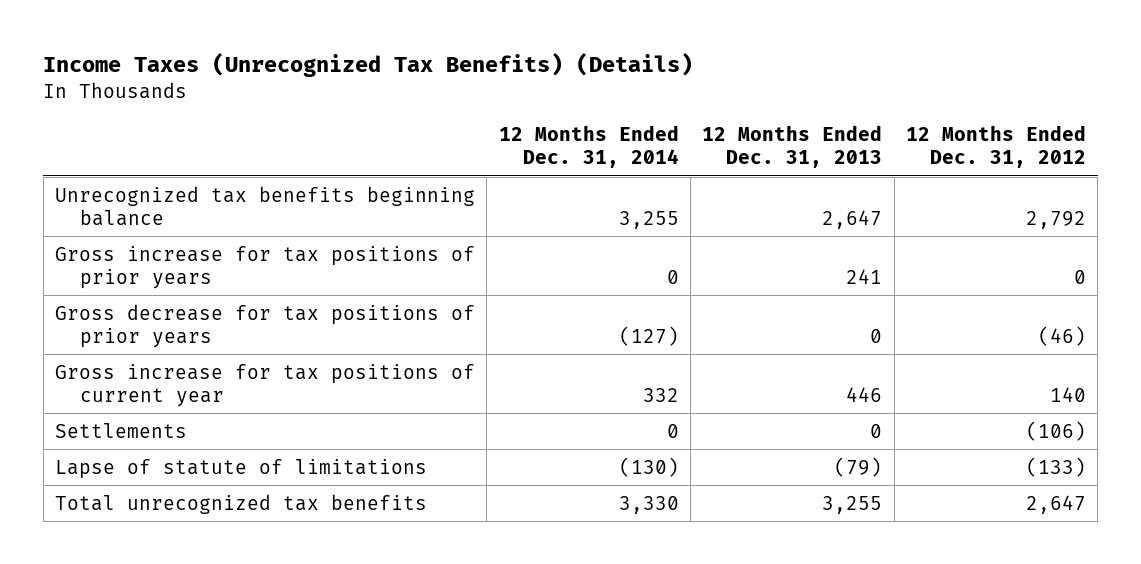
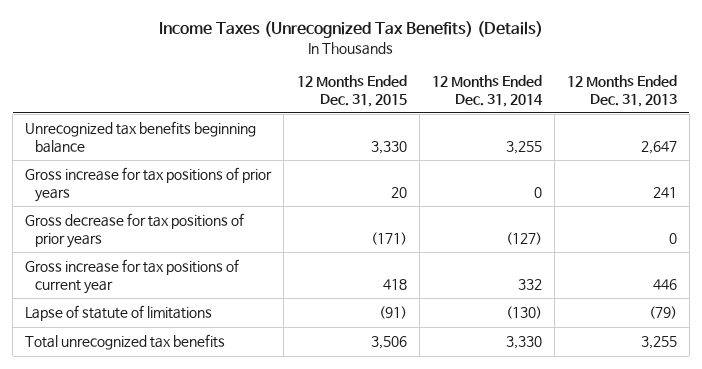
- | 12 Months Ended Dec. 31, 2014 | 12 Months Ended Dec. 31, 2013 | 12 Months Ended Dec. 31, 2012
+ | 12 Months Ended Dec. 31, 2015 | 12 Months Ended Dec. 31, 2014 | 12 Months Ended Dec. 31, 2013
- Settlements | 0 | 0 | (106)

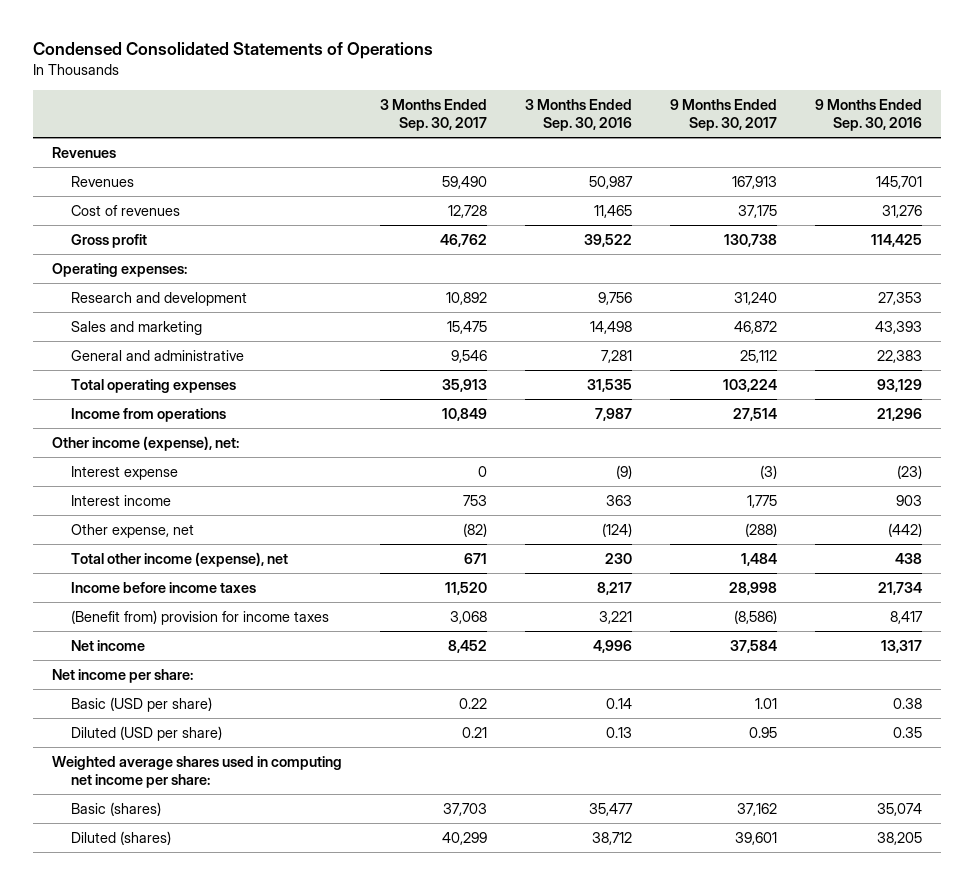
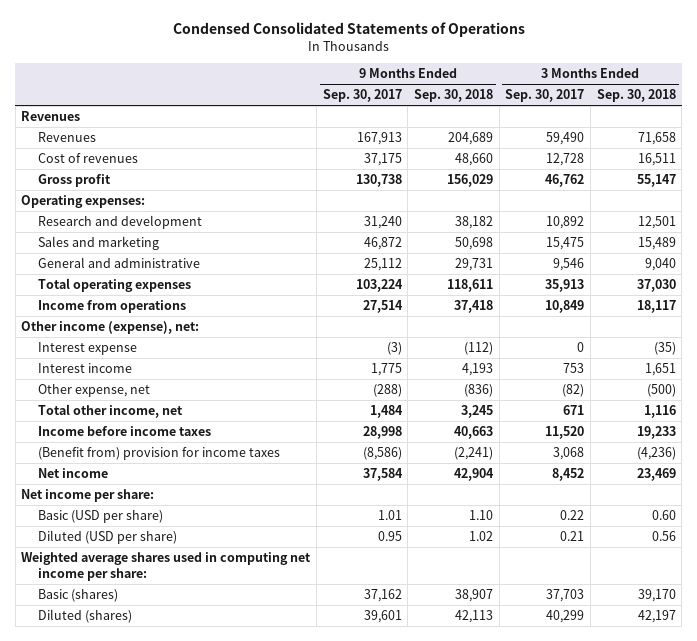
- | 3 Months Ended Sep. 30, 2017 | 3 Months Ended Sep. 30, 2016 | 9 Months Ended Sep. 30, 2017 | 9 Months Ended Sep. 30, 2016
+ | 9 Months Ended Sep. 30, 2017 | 9 Months Ended Sep. 30, 2018 | 3 Months Ended Sep. 30, 2017 | 3 Months Ended Sep. 30, 2018
- Total other income (expense), net | 671 | 230 | 1,484 | 438
+ Total other income, net | 1,484 | 3,245 | 671 | 1,116

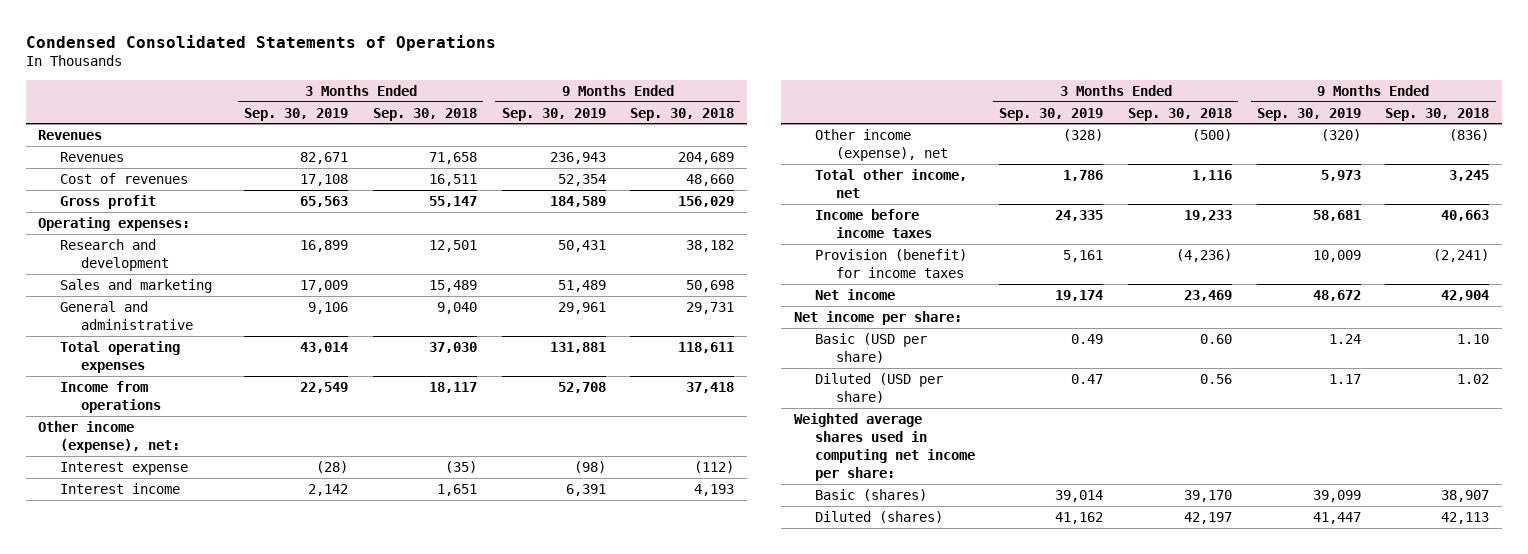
- | 9 Months Ended Sep. 30, 2017 | 9 Months Ended Sep. 30, 2018 | 3 Months Ended Sep. 30, 2017 | 3 Months Ended Sep. 30, 2018
+ | 3 Months Ended Sep. 30, 2019 | 3 Months Ended Sep. 30, 2018 | 9 Months Ended Sep. 30, 2019 | 9 Months Ended Sep. 30, 2018
- Other expense, net | (288) | (836) | (82) | (500)
+ Other income (expense), net | (328) | (500) | (320) | (836)
- (Benefit from) provision for income taxes | (8,586) | (2,241) | 3,068 | (4,236)
+ Provision (benefit) for income taxes | 5,161 | (4,236) | 10,009 | (2,241)

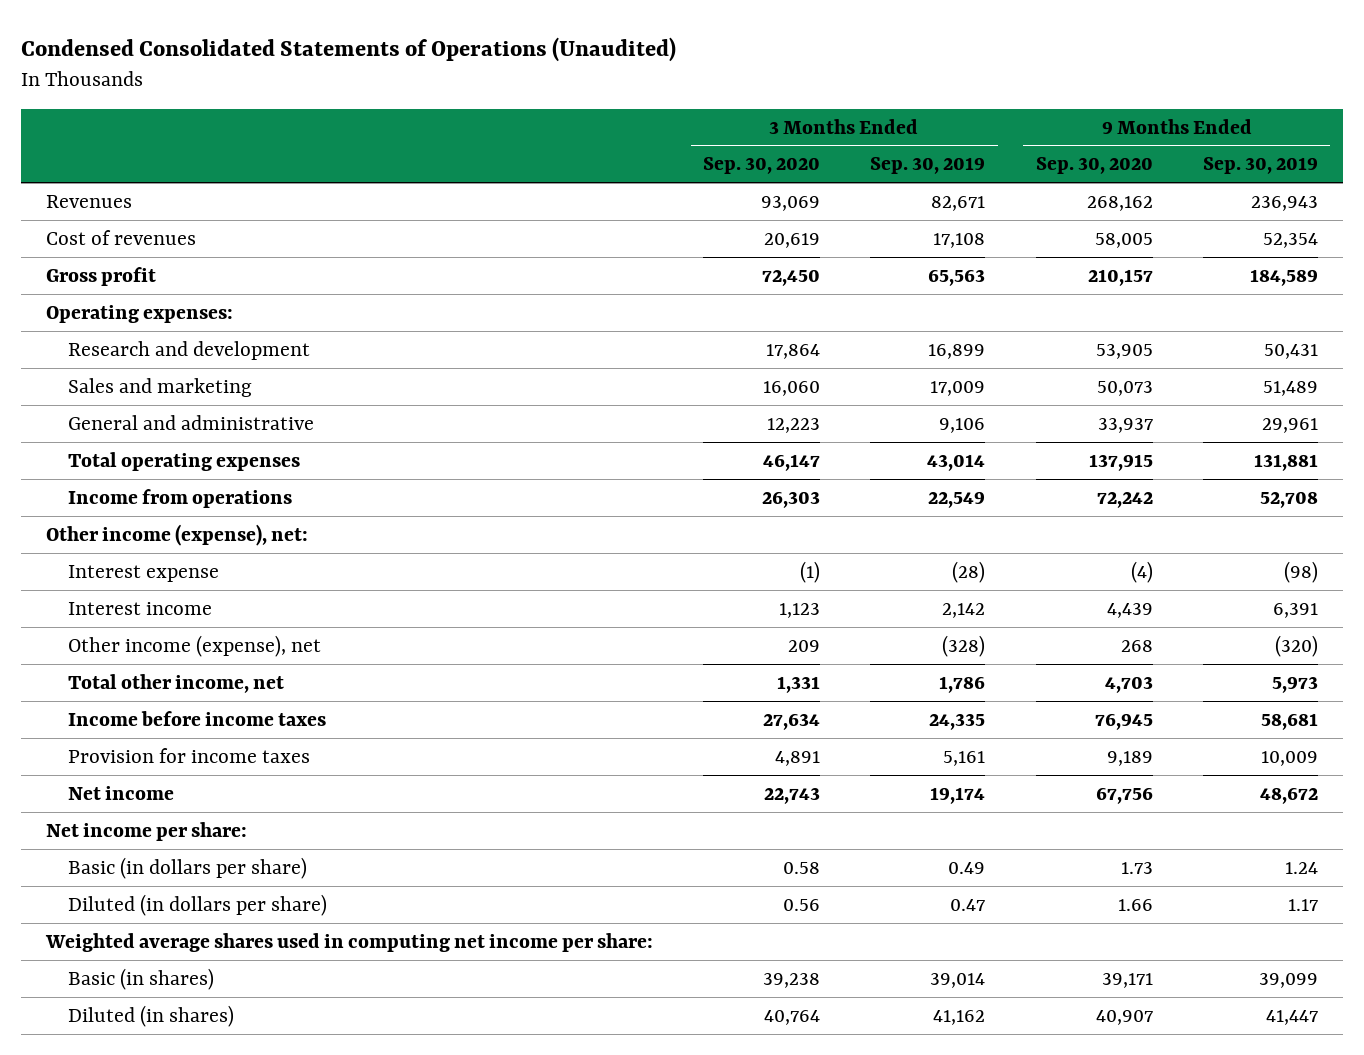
- Condensed Consolidated Statements of Operations
+ Condensed Consolidated Statements of Operations (Unaudited)
- | 3 Months Ended Sep. 30, 2019 | 3 Months Ended Sep. 30, 2018 | 9 Months Ended Sep. 30, 2019 | 9 Months Ended Sep. 30, 2018
+ | 3 Months Ended Sep. 30, 2020 | 3 Months Ended Sep. 30, 2019 | 9 Months Ended Sep. 30, 2020 | 9 Months Ended Sep. 30, 2019
- Revenues
- Provision (benefit) for income taxes | 5,161 | (4,236) | 10,009 | (2,241)
+ Provision for income taxes | 4,891 | 5,161 | 9,189 | 10,009
- Basic (USD per share) | 0.49 | 0.60 | 1.24 | 1.10
- Diluted (USD per share) | 0.47 | 0.56 | 1.17 | 1.02
+ Basic (in dollars per share) | 0.58 | 0.49 | 1.73 | 1.24
+ Diluted (in dollars per share) | 0.56 | 0.47 | 1.66 | 1.17
- Basic (shares) | 39,014 | 39,170 | 39,099 | 38,907
- Diluted (shares) | 41,162 | 42,197 | 41,447 | 42,113
+ Basic (in shares) | 39,238 | 39,014 | 39,171 | 39,099
+ Diluted (in shares) | 40,764 | 41,162 | 40,907 | 41,447

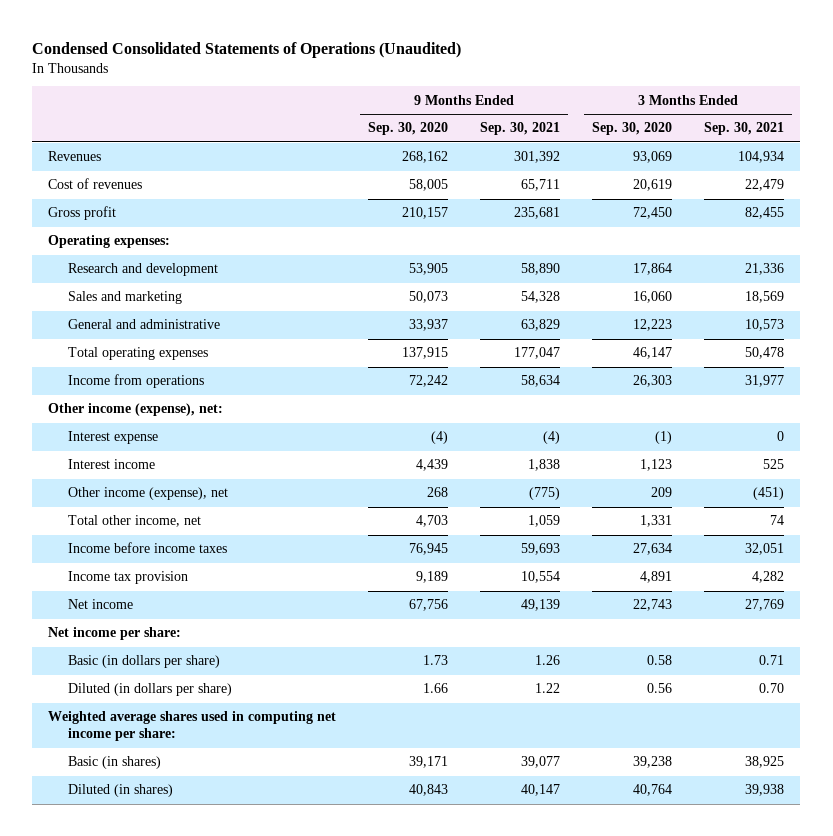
- | 3 Months Ended Sep. 30, 2020 | 3 Months Ended Sep. 30, 2019 | 9 Months Ended Sep. 30, 2020 | 9 Months Ended Sep. 30, 2019
+ | 9 Months Ended Sep. 30, 2020 | 9 Months Ended Sep. 30, 2021 | 3 Months Ended Sep. 30, 2020 | 3 Months Ended Sep. 30, 2021
- Provision for income taxes | 4,891 | 5,161 | 9,189 | 10,009
+ Income tax provision | 9,189 | 10,554 | 4,891 | 4,282
- Diluted (in shares) | 40,764 | 41,162 | 40,907 | 41,447
+ Diluted (in shares) | 40,843 | 40,147 | 40,764 | 39,938

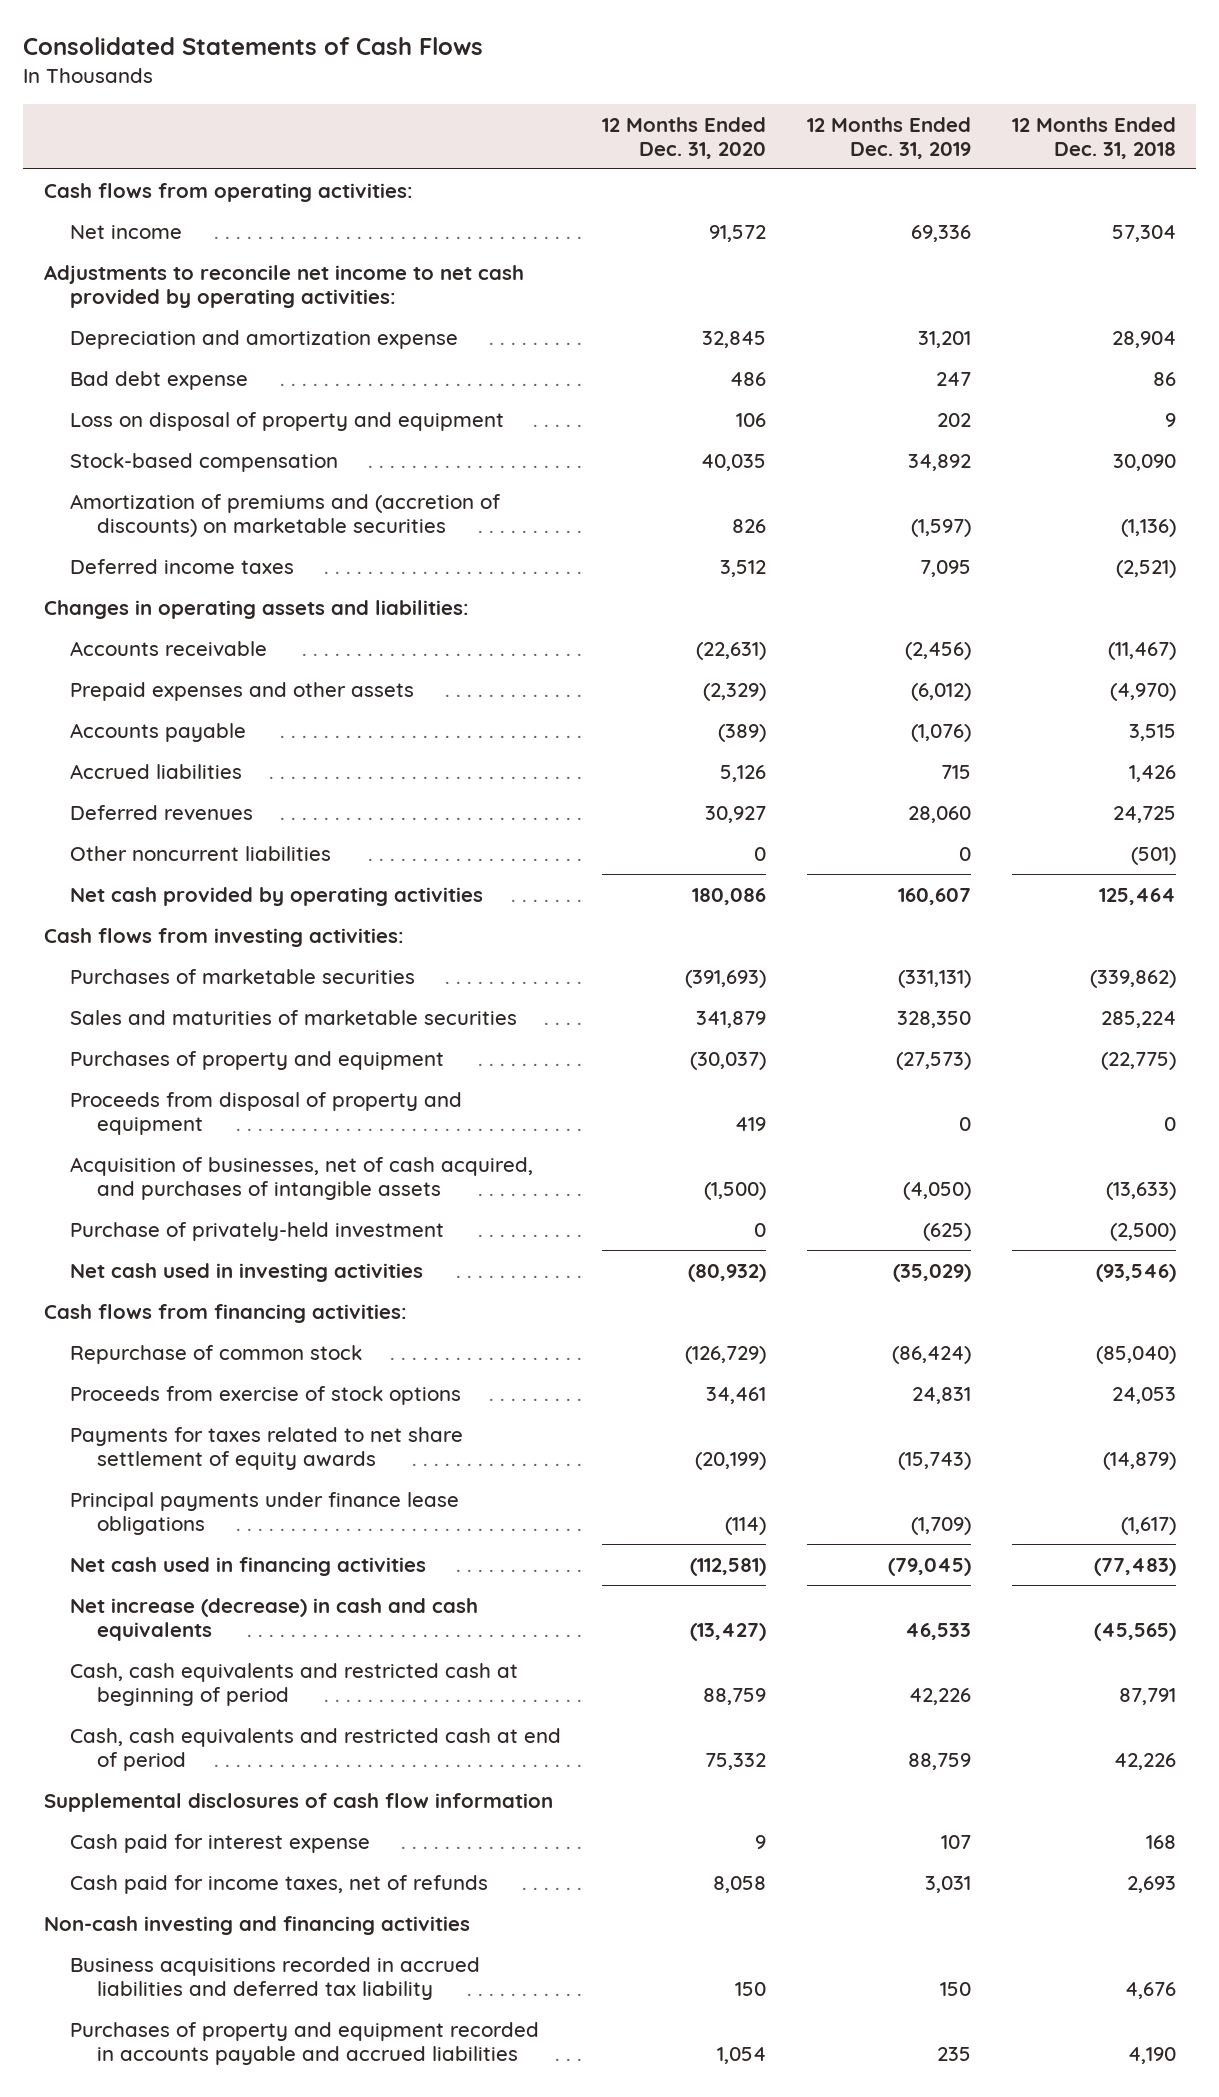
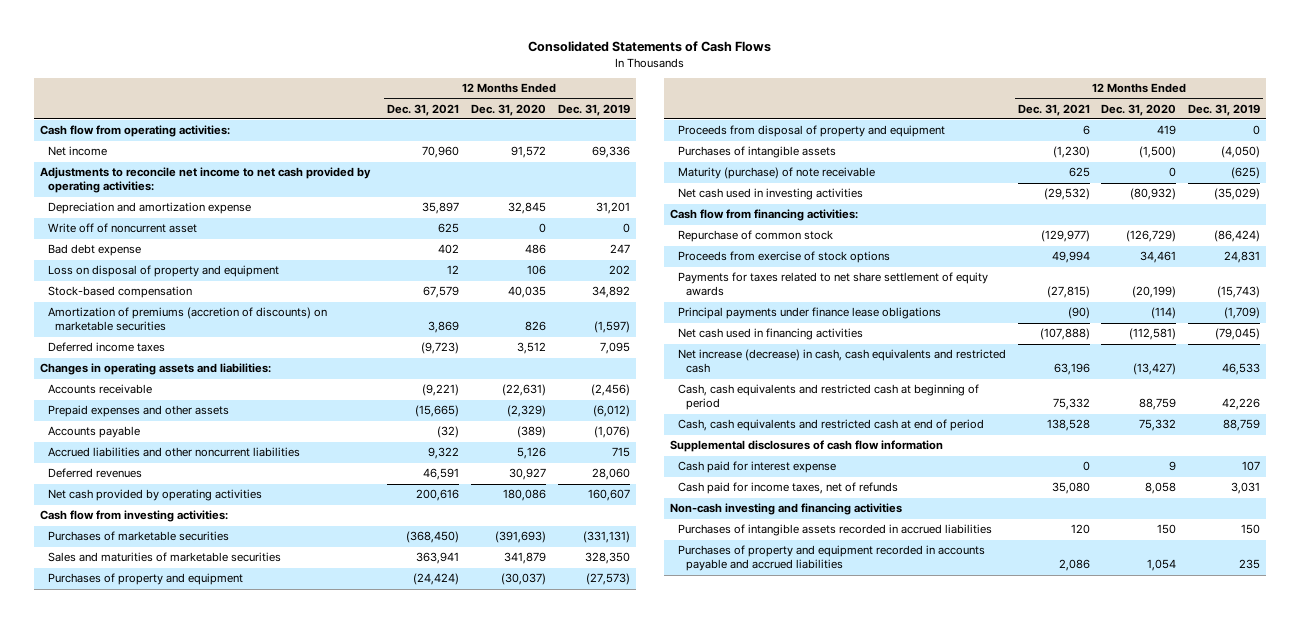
- | 12 Months Ended Dec. 31, 2020 | 12 Months Ended Dec. 31, 2019 | 12 Months Ended Dec. 31, 2018
+ | 12 Months Ended Dec. 31, 2021 | 12 Months Ended Dec. 31, 2020 | 12 Months Ended Dec. 31, 2019
- Cash flows from operating activities:
+ Cash flow from operating activities:
+ Write off of noncurrent asset | 625 | 0 | 0
- Amortization of premiums and (accretion of discounts) on marketable securities | 826 | (1,597) | (1,136)
+ Amortization of premiums (accretion of discounts) on marketable securities | 3,869 | 826 | (1,597)
- Accrued liabilities | 5,126 | 715 | 1,426
+ Accrued liabilities and other noncurrent liabilities | 9,322 | 5,126 | 715
- Other noncurrent liabilities | 0 | 0 | (501)
- Cash flows from investing activities:
+ Cash flow from investing activities:
- Acquisition of businesses, net of cash acquired, and purchases of intangible assets | (1,500) | (4,050) | (13,633)
- Purchase of privately-held investment | 0 | (625) | (2,500)
+ Purchases of intangible assets | (1,230) | (1,500) | (4,050)
+ Maturity (purchase) of note receivable | 625 | 0 | (625)
- Cash flows from financing activities:
+ Cash flow from financing activities:
- Net increase (decrease) in cash and cash equivalents | (13,427) | 46,533 | (45,565)
+ Net increase (decrease) in cash, cash equivalents and restricted cash | 63,196 | (13,427) | 46,533
- Business acquisitions recorded in accrued liabilities and deferred tax liability | 150 | 150 | 4,676
+ Purchases of intangible assets recorded in accrued liabilities | 120 | 150 | 150

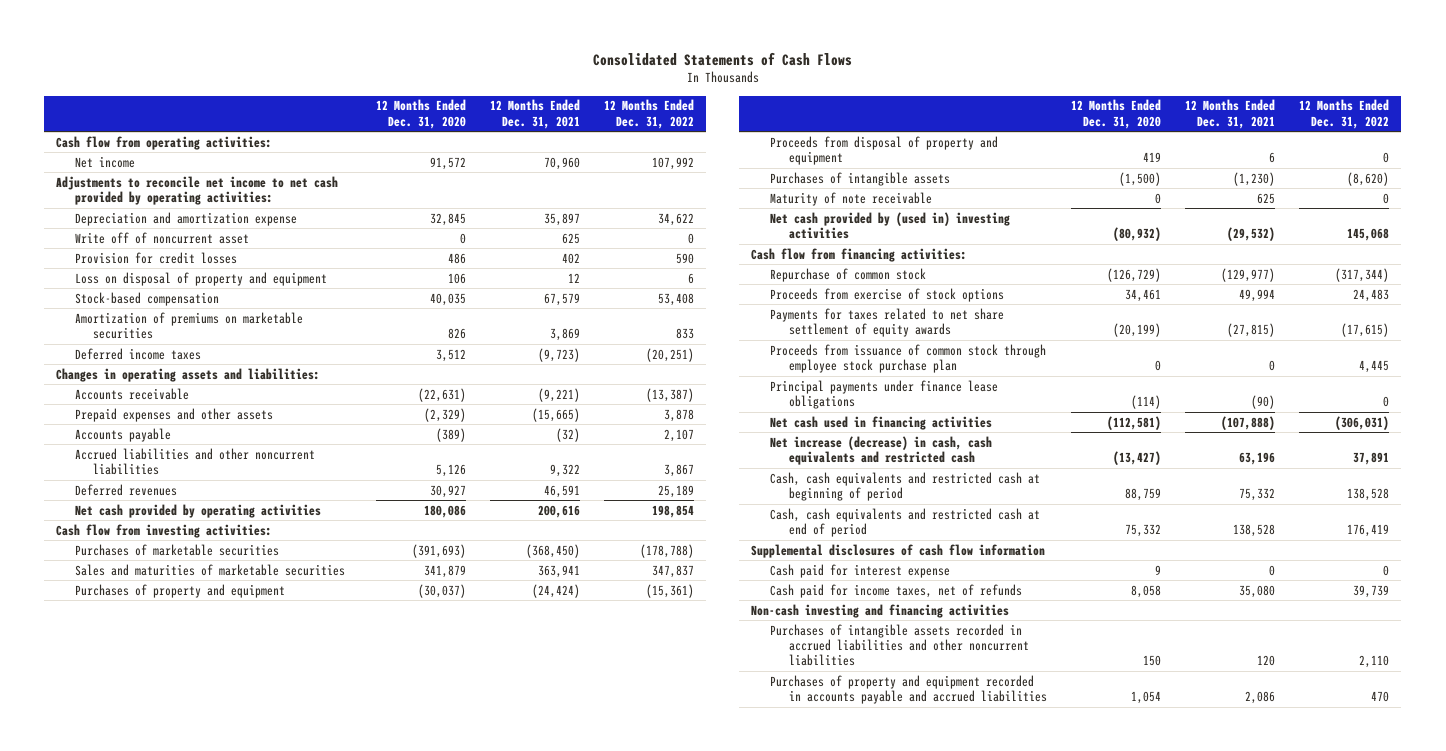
- | 12 Months Ended Dec. 31, 2021 | 12 Months Ended Dec. 31, 2020 | 12 Months Ended Dec. 31, 2019
+ | 12 Months Ended Dec. 31, 2020 | 12 Months Ended Dec. 31, 2021 | 12 Months Ended Dec. 31, 2022
- Bad debt expense | 402 | 486 | 247
+ Provision for credit losses | 486 | 402 | 590
- Amortization of premiums (accretion of discounts) on marketable securities | 3,869 | 826 | (1,597)
+ Amortization of premiums on marketable securities | 826 | 3,869 | 833
- Maturity (purchase) of note receivable | 625 | 0 | (625)
- Net cash used in investing activities | (29,532) | (80,932) | (35,029)
+ Maturity of note receivable | 0 | 625 | 0
+ Net cash provided by (used in) investing activities | (80,932) | (29,532) | 145,068
+ Proceeds from issuance of common stock through employee stock purchase plan | 0 | 0 | 4,445
- Purchases of intangible assets recorded in accrued liabilities | 120 | 150 | 150
+ Purchases of intangible assets recorded in accrued liabilities and other noncurrent liabilities | 150 | 120 | 2,110

